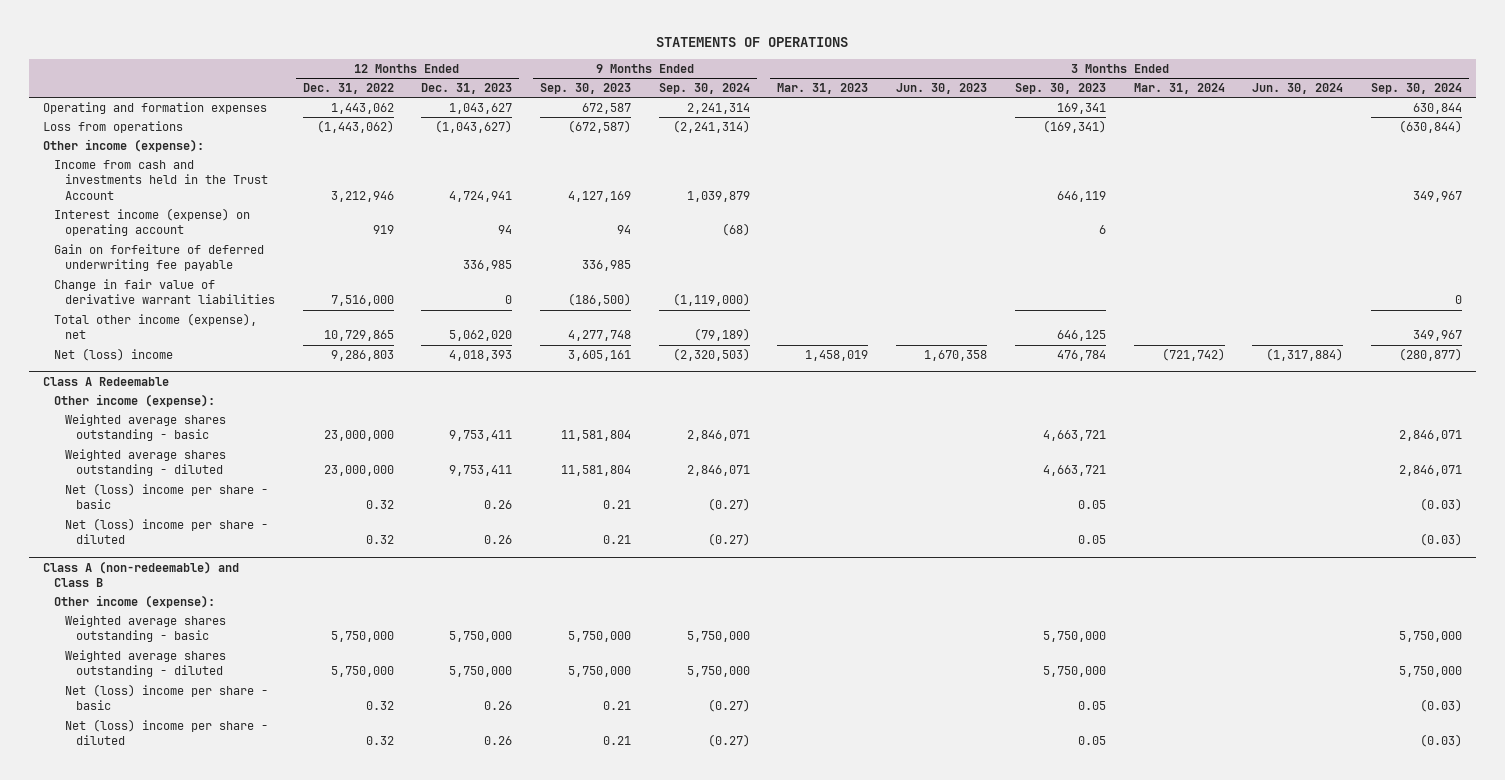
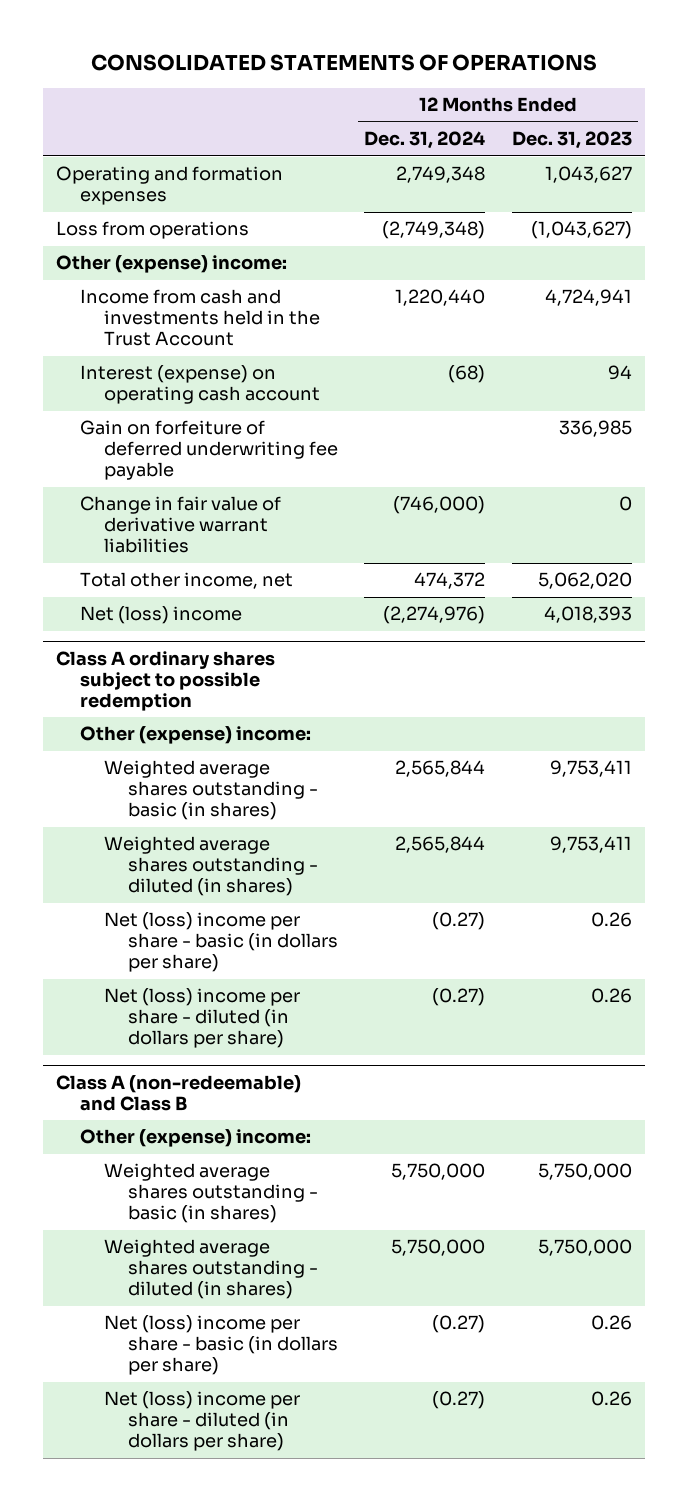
- STATEMENTS OF OPERATIONS
+ CONSOLIDATED STATEMENTS OF OPERATIONS
- | 12 Months Ended Dec. 31, 2022 | 12 Months Ended Dec. 31, 2023 | 9 Months Ended Sep. 30, 2023 | 9 Months Ended Sep. 30, 2024 | 3 Months Ended Mar. 31, 2023 | 3 Months Ended Jun. 30, 2023 | 3 Months Ended Sep. 30, 2023 | 3 Months Ended Mar. 31, 2024 | 3 Months Ended Jun. 30, 2024 | 3 Months Ended Sep. 30, 2024
+ | 12 Months Ended Dec. 31, 2024 | 12 Months Ended Dec. 31, 2023
- Other income (expense):
+ Other (expense) income:
- Interest income (expense) on operating account | 919 | 94 | 94 | (68) | | | 6 | | |
+ Interest (expense) on operating cash account | (68) | 94
- Total other income (expense), net | 10,729,865 | 5,062,020 | 4,277,748 | (79,189) | | | 646,125 | | | 349,967
+ Total other income, net | 474,372 | 5,062,020
- Class A Redeemable
- Other income (expense):
- Weighted average shares outstanding - basic | 23,000,000 | 9,753,411 | 11,581,804 | 2,846,071 | | | 4,663,721 | | | 2,846,071
- Weighted average shares outstanding - diluted | 23,000,000 | 9,753,411 | 11,581,804 | 2,846,071 | | | 4,663,721 | | | 2,846,071
- Net (loss) income per share - basic | 0.32 | 0.26 | 0.21 | (0.27) | | | 0.05 | | | (0.03)
- Net (loss) income per share - diluted | 0.32 | 0.26 | 0.21 | (0.27) | | | 0.05 | | | (0.03)
+ Class A ordinary shares subject to possible redemption
+ Other (expense) income:
+ Weighted average shares outstanding - basic (in shares) | 2,565,844 | 9,753,411
+ Weighted average shares outstanding - diluted (in shares) | 2,565,844 | 9,753,411
+ Net (loss) income per share - basic (in dollars per share) | (0.27) | 0.26
+ Net (loss) income per share - diluted (in dollars per share) | (0.27) | 0.26
@ Class A (non-redeemable) and Class B
- Other income (expense):
- Weighted average shares outstanding - basic | 5,750,000 | 5,750,000 | 5,750,000 | 5,750,000 | | | 5,750,000 | | | 5,750,000
- Weighted average shares outstanding - diluted | 5,750,000 | 5,750,000 | 5,750,000 | 5,750,000 | | | 5,750,000 | | | 5,750,000
- Net (loss) income per share - basic | 0.32 | 0.26 | 0.21 | (0.27) | | | 0.05 | | | (0.03)
- Net (loss) income per share - diluted | 0.32 | 0.26 | 0.21 | (0.27) | | | 0.05 | | | (0.03)
+ Other (expense) income:
+ Weighted average shares outstanding - basic (in shares) | 5,750,000 | 5,750,000
+ Weighted average shares outstanding - diluted (in shares) | 5,750,000 | 5,750,000
+ Net (loss) income per share - basic (in dollars per share) | (0.27) | 0.26
+ Net (loss) income per share - diluted (in dollars per share) | (0.27) | 0.26

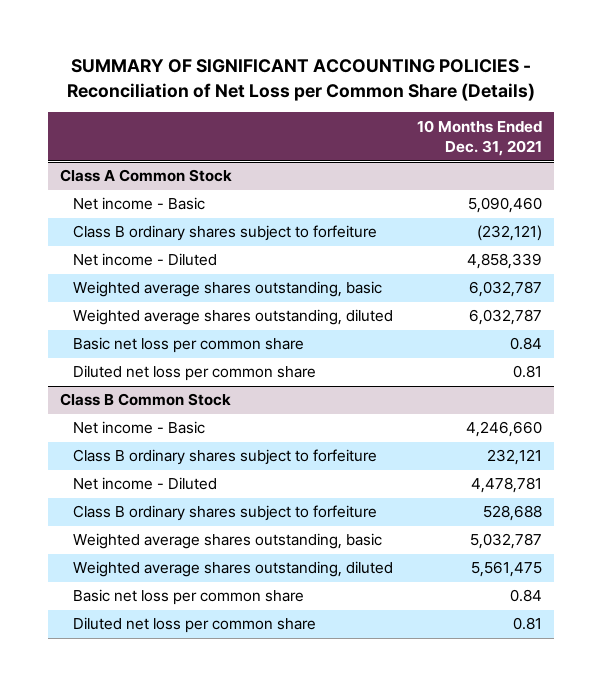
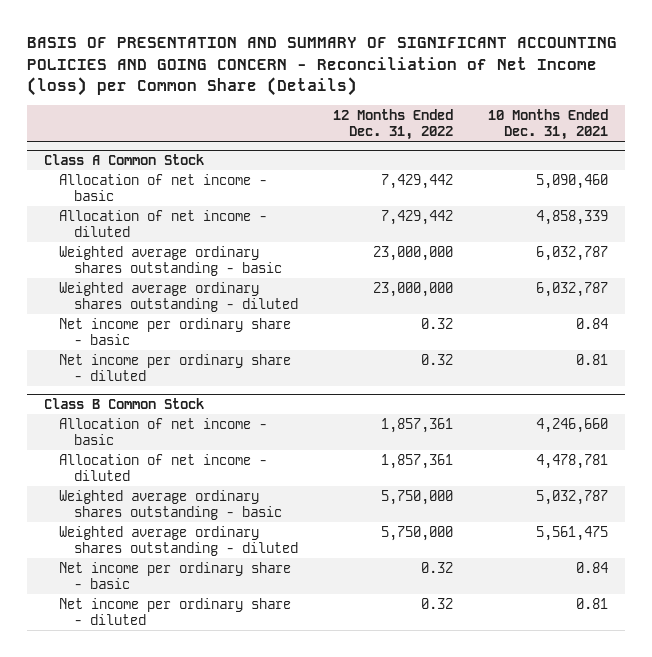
- SUMMARY OF SIGNIFICANT ACCOUNTING POLICIES - Reconciliation of Net Loss per Common Share (Details)
+ BASIS OF PRESENTATION AND SUMMARY OF SIGNIFICANT ACCOUNTING POLICIES AND GOING CONCERN - Reconciliation of Net Income (loss) per Common Share (Details)
- | 10 Months Ended Dec. 31, 2021
+ | 12 Months Ended Dec. 31, 2022 | 10 Months Ended Dec. 31, 2021
@ Class A Common Stock
- Net income - Basic | 5,090,460
- Class B ordinary shares subject to forfeiture | (232,121)
- Net income - Diluted | 4,858,339
- Weighted average shares outstanding, basic | 6,032,787
- Weighted average shares outstanding, diluted | 6,032,787
- Basic net loss per common share | 0.84
- Diluted net loss per common share | 0.81
+ Allocation of net income - basic | 7,429,442 | 5,090,460
+ Allocation of net income - diluted | 7,429,442 | 4,858,339
+ Weighted average ordinary shares outstanding - basic | 23,000,000 | 6,032,787
+ Weighted average ordinary shares outstanding - diluted | 23,000,000 | 6,032,787
+ Net income per ordinary share - basic | 0.32 | 0.84
+ Net income per ordinary share - diluted | 0.32 | 0.81
@ Class B Common Stock
- Net income - Basic | 4,246,660
- Class B ordinary shares subject to forfeiture | 232,121
- Net income - Diluted | 4,478,781
- Class B ordinary shares subject to forfeiture | 528,688
- Weighted average shares outstanding, basic | 5,032,787
- Weighted average shares outstanding, diluted | 5,561,475
- Basic net loss per common share | 0.84
- Diluted net loss per common share | 0.81
+ Allocation of net income - basic | 1,857,361 | 4,246,660
+ Allocation of net income - diluted | 1,857,361 | 4,478,781
+ Weighted average ordinary shares outstanding - basic | 5,750,000 | 5,032,787
+ Weighted average ordinary shares outstanding - diluted | 5,750,000 | 5,561,475
+ Net income per ordinary share - basic | 0.32 | 0.84
+ Net income per ordinary share - diluted | 0.32 | 0.81

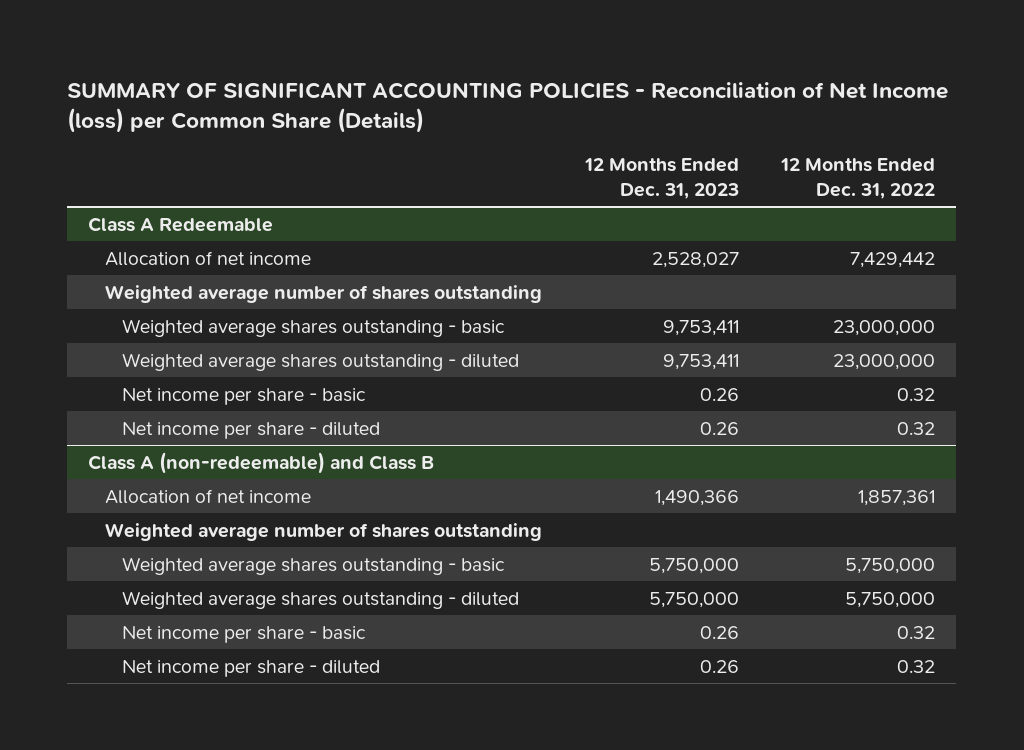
- BASIS OF PRESENTATION AND SUMMARY OF SIGNIFICANT ACCOUNTING POLICIES AND GOING CONCERN - Reconciliation of Net Income (loss) per Common Share (Details)
+ SUMMARY OF SIGNIFICANT ACCOUNTING POLICIES - Reconciliation of Net Income (loss) per Common Share (Details)
- | 12 Months Ended Dec. 31, 2022 | 10 Months Ended Dec. 31, 2021
+ | 12 Months Ended Dec. 31, 2023 | 12 Months Ended Dec. 31, 2022
- Class A Common Stock
- Allocation of net income - basic | 7,429,442 | 5,090,460
- Allocation of net income - diluted | 7,429,442 | 4,858,339
- Weighted average ordinary shares outstanding - basic | 23,000,000 | 6,032,787
- Weighted average ordinary shares outstanding - diluted | 23,000,000 | 6,032,787
- Net income per ordinary share - basic | 0.32 | 0.84
- Net income per ordinary share - diluted | 0.32 | 0.81
- Class B Common Stock
- Allocation of net income - basic | 1,857,361 | 4,246,660
- Allocation of net income - diluted | 1,857,361 | 4,478,781
- Weighted average ordinary shares outstanding - basic | 5,750,000 | 5,032,787
- Weighted average ordinary shares outstanding - diluted | 5,750,000 | 5,561,475
- Net income per ordinary share - basic | 0.32 | 0.84
- Net income per ordinary share - diluted | 0.32 | 0.81
+ Class A Redeemable
+ Allocation of net income | 2,528,027 | 7,429,442
+ Weighted average number of shares outstanding
+ Weighted average shares outstanding - basic | 9,753,411 | 23,000,000
+ Weighted average shares outstanding - diluted | 9,753,411 | 23,000,000
+ Net income per share - basic | 0.26 | 0.32
+ Net income per share - diluted | 0.26 | 0.32
+ Class A (non-redeemable) and Class B
+ Allocation of net income | 1,490,366 | 1,857,361
+ Weighted average number of shares outstanding
+ Weighted average shares outstanding - basic | 5,750,000 | 5,750,000
+ Weighted average shares outstanding - diluted | 5,750,000 | 5,750,000
+ Net income per share - basic | 0.26 | 0.32
+ Net income per share - diluted | 0.26 | 0.32

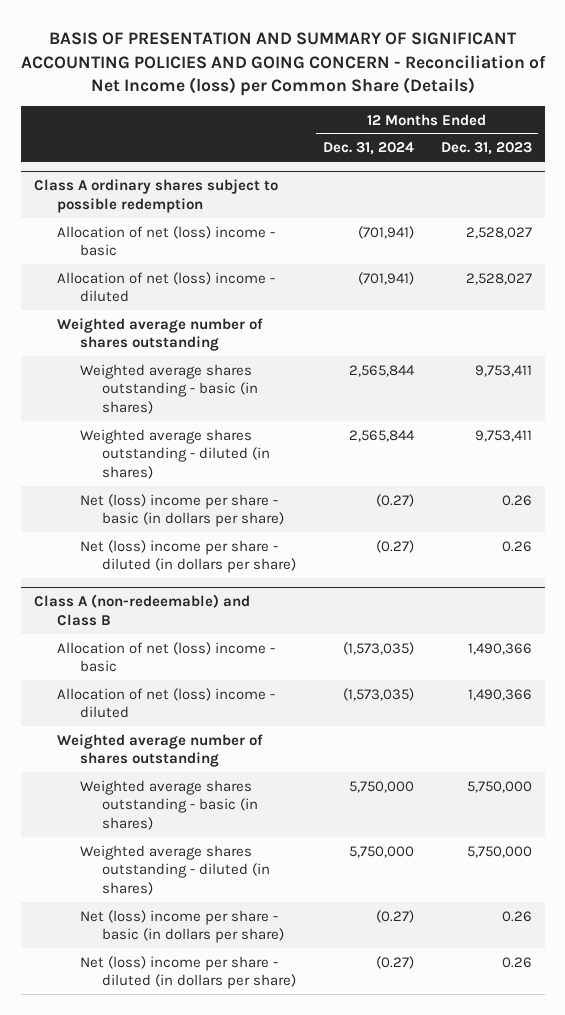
- SUMMARY OF SIGNIFICANT ACCOUNTING POLICIES - Reconciliation of Net Income (loss) per Common Share (Details)
+ BASIS OF PRESENTATION AND SUMMARY OF SIGNIFICANT ACCOUNTING POLICIES AND GOING CONCERN - Reconciliation of Net Income (loss) per Common Share (Details)
- | 12 Months Ended Dec. 31, 2023 | 12 Months Ended Dec. 31, 2022
+ | 12 Months Ended Dec. 31, 2024 | 12 Months Ended Dec. 31, 2023
- Class A Redeemable
- Allocation of net income | 2,528,027 | 7,429,442
+ Class A ordinary shares subject to possible redemption
+ Allocation of net (loss) income - basic | (701,941) | 2,528,027
+ Allocation of net (loss) income - diluted | (701,941) | 2,528,027
- Weighted average shares outstanding - basic | 9,753,411 | 23,000,000
- Weighted average shares outstanding - diluted | 9,753,411 | 23,000,000
- Net income per share - basic | 0.26 | 0.32
- Net income per share - diluted | 0.26 | 0.32
+ Weighted average shares outstanding - basic (in shares) | 2,565,844 | 9,753,411
+ Weighted average shares outstanding - diluted (in shares) | 2,565,844 | 9,753,411
+ Net (loss) income per share - basic (in dollars per share) | (0.27) | 0.26
+ Net (loss) income per share - diluted (in dollars per share) | (0.27) | 0.26
@ Class A (non-redeemable) and Class B
- Allocation of net income | 1,490,366 | 1,857,361
+ Allocation of net (loss) income - basic | (1,573,035) | 1,490,366
+ Allocation of net (loss) income - diluted | (1,573,035) | 1,490,366
- Weighted average shares outstanding - basic | 5,750,000 | 5,750,000
- Weighted average shares outstanding - diluted | 5,750,000 | 5,750,000
- Net income per share - basic | 0.26 | 0.32
- Net income per share - diluted | 0.26 | 0.32
+ Weighted average shares outstanding - basic (in shares) | 5,750,000 | 5,750,000
+ Weighted average shares outstanding - diluted (in shares) | 5,750,000 | 5,750,000
+ Net (loss) income per share - basic (in dollars per share) | (0.27) | 0.26
+ Net (loss) income per share - diluted (in dollars per share) | (0.27) | 0.26

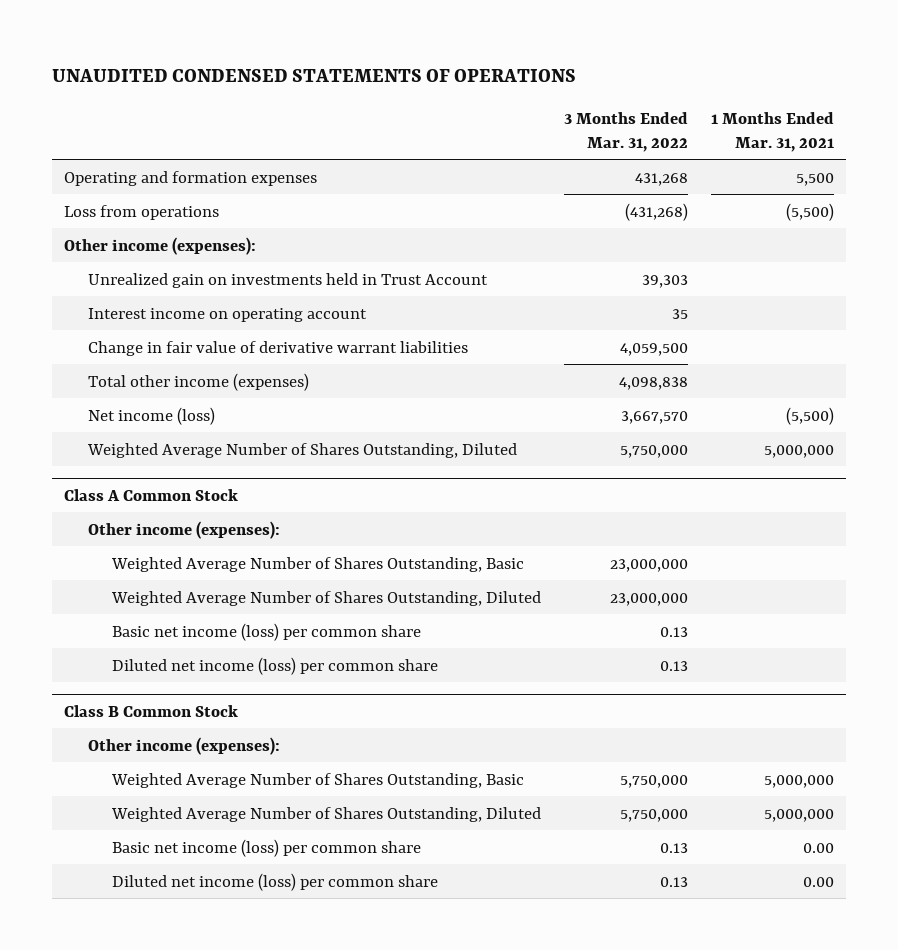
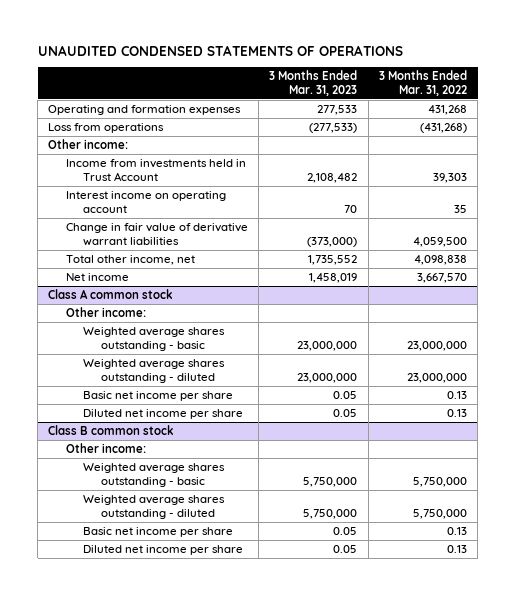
- | 3 Months Ended Mar. 31, 2022 | 1 Months Ended Mar. 31, 2021
+ | 3 Months Ended Mar. 31, 2023 | 3 Months Ended Mar. 31, 2022
- Other income (expenses):
- Unrealized gain on investments held in Trust Account | 39,303 |
+ Other income:
+ Income from investments held in Trust Account | 2,108,482 | 39,303
- Total other income (expenses) | 4,098,838 |
- Net income (loss) | 3,667,570 | (5,500)
- Weighted Average Number of Shares Outstanding, Diluted | 5,750,000 | 5,000,000
- Class A Common Stock
- Other income (expenses):
- Weighted Average Number of Shares Outstanding, Basic | 23,000,000 |
- Weighted Average Number of Shares Outstanding, Diluted | 23,000,000 |
- Basic net income (loss) per common share | 0.13 |
- Diluted net income (loss) per common share | 0.13 |
- Class B Common Stock
- Other income (expenses):
- Weighted Average Number of Shares Outstanding, Basic | 5,750,000 | 5,000,000
- Weighted Average Number of Shares Outstanding, Diluted | 5,750,000 | 5,000,000
- Basic net income (loss) per common share | 0.13 | 0.00
- Diluted net income (loss) per common share | 0.13 | 0.00
+ Total other income, net | 1,735,552 | 4,098,838
+ Net income | 1,458,019 | 3,667,570
+ Class A common stock
+ Other income:
+ Weighted average shares outstanding - basic | 23,000,000 | 23,000,000
+ Weighted average shares outstanding - diluted | 23,000,000 | 23,000,000
+ Basic net income per share | 0.05 | 0.13
+ Diluted net income per share | 0.05 | 0.13
+ Class B common stock
+ Other income:
+ Weighted average shares outstanding - basic | 5,750,000 | 5,750,000
+ Weighted average shares outstanding - diluted | 5,750,000 | 5,750,000
+ Basic net income per share | 0.05 | 0.13
+ Diluted net income per share | 0.05 | 0.13

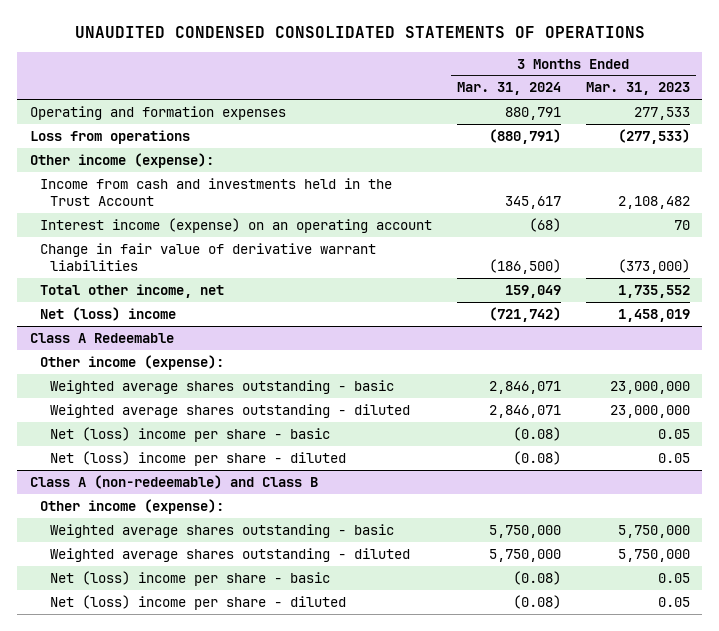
- UNAUDITED CONDENSED STATEMENTS OF OPERATIONS
+ UNAUDITED CONDENSED CONSOLIDATED STATEMENTS OF OPERATIONS
- | 3 Months Ended Mar. 31, 2023 | 3 Months Ended Mar. 31, 2022
+ | 3 Months Ended Mar. 31, 2024 | 3 Months Ended Mar. 31, 2023
- Other income:
- Income from investments held in Trust Account | 2,108,482 | 39,303
- Interest income on operating account | 70 | 35
+ Other income (expense):
+ Income from cash and investments held in the Trust Account | 345,617 | 2,108,482
+ Interest income (expense) on an operating account | (68) | 70
- Net income | 1,458,019 | 3,667,570
- Class A common stock
- Other income:
+ Net (loss) income | (721,742) | 1,458,019
+ Class A Redeemable
+ Other income (expense):
- Basic net income per share | 0.05 | 0.13
- Diluted net income per share | 0.05 | 0.13
- Class B common stock
- Other income:
+ Net (loss) income per share - basic | (0.08) | 0.05
+ Net (loss) income per share - diluted | (0.08) | 0.05
+ Class A (non-redeemable) and Class B
+ Other income (expense):
- Basic net income per share | 0.05 | 0.13
- Diluted net income per share | 0.05 | 0.13
+ Net (loss) income per share - basic | (0.08) | 0.05
+ Net (loss) income per share - diluted | (0.08) | 0.05

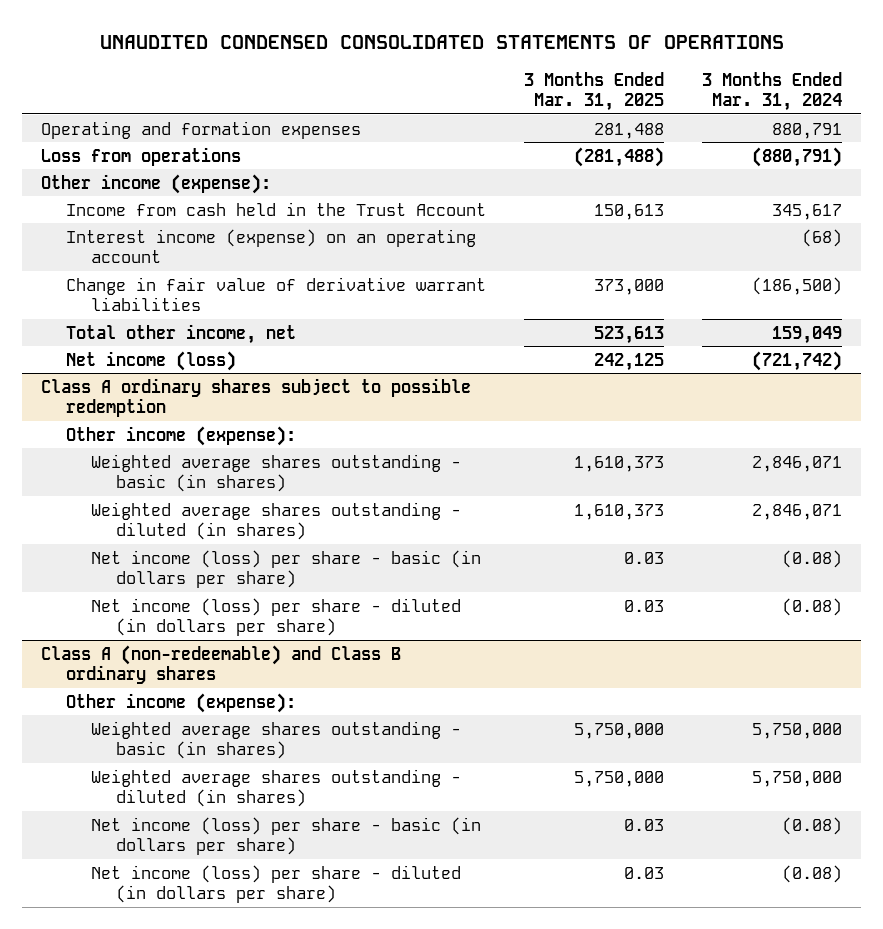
- | 3 Months Ended Mar. 31, 2024 | 3 Months Ended Mar. 31, 2023
+ | 3 Months Ended Mar. 31, 2025 | 3 Months Ended Mar. 31, 2024
- Income from cash and investments held in the Trust Account | 345,617 | 2,108,482
+ Income from cash held in the Trust Account | 150,613 | 345,617
- Net (loss) income | (721,742) | 1,458,019
- Class A Redeemable
+ Net income (loss) | 242,125 | (721,742)
+ Class A ordinary shares subject to possible redemption
- Weighted average shares outstanding - basic | 2,846,071 | 23,000,000
- Weighted average shares outstanding - diluted | 2,846,071 | 23,000,000
- Net (loss) income per share - basic | (0.08) | 0.05
- Net (loss) income per share - diluted | (0.08) | 0.05
- Class A (non-redeemable) and Class B
+ Weighted average shares outstanding - basic (in shares) | 1,610,373 | 2,846,071
+ Weighted average shares outstanding - diluted (in shares) | 1,610,373 | 2,846,071
+ Net income (loss) per share - basic (in dollars per share) | 0.03 | (0.08)
+ Net income (loss) per share - diluted (in dollars per share) | 0.03 | (0.08)
+ Class A (non-redeemable) and Class B ordinary shares
- Weighted average shares outstanding - basic | 5,750,000 | 5,750,000
- Weighted average shares outstanding - diluted | 5,750,000 | 5,750,000
- Net (loss) income per share - basic | (0.08) | 0.05
- Net (loss) income per share - diluted | (0.08) | 0.05
+ Weighted average shares outstanding - basic (in shares) | 5,750,000 | 5,750,000
+ Weighted average shares outstanding - diluted (in shares) | 5,750,000 | 5,750,000
+ Net income (loss) per share - basic (in dollars per share) | 0.03 | (0.08)
+ Net income (loss) per share - diluted (in dollars per share) | 0.03 | (0.08)

